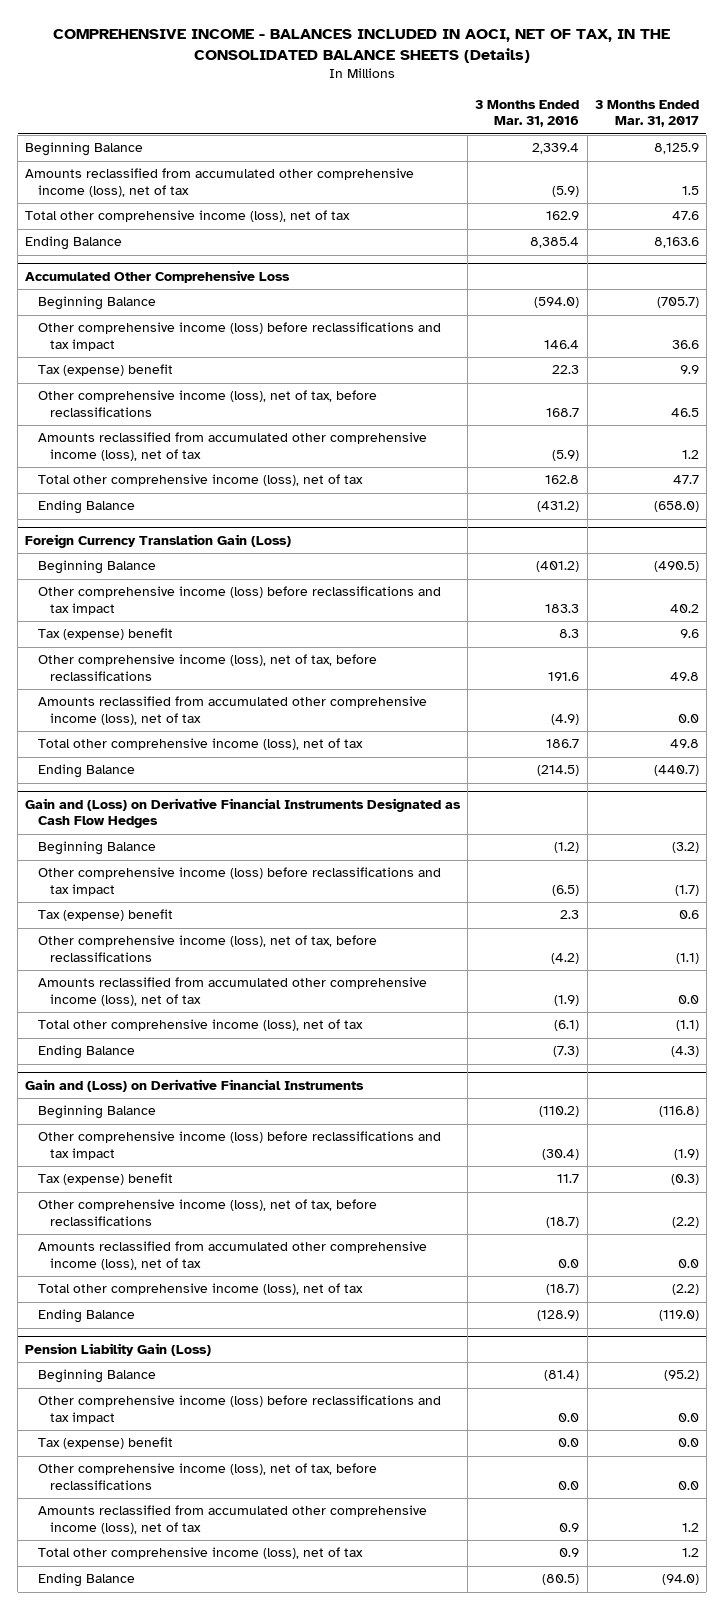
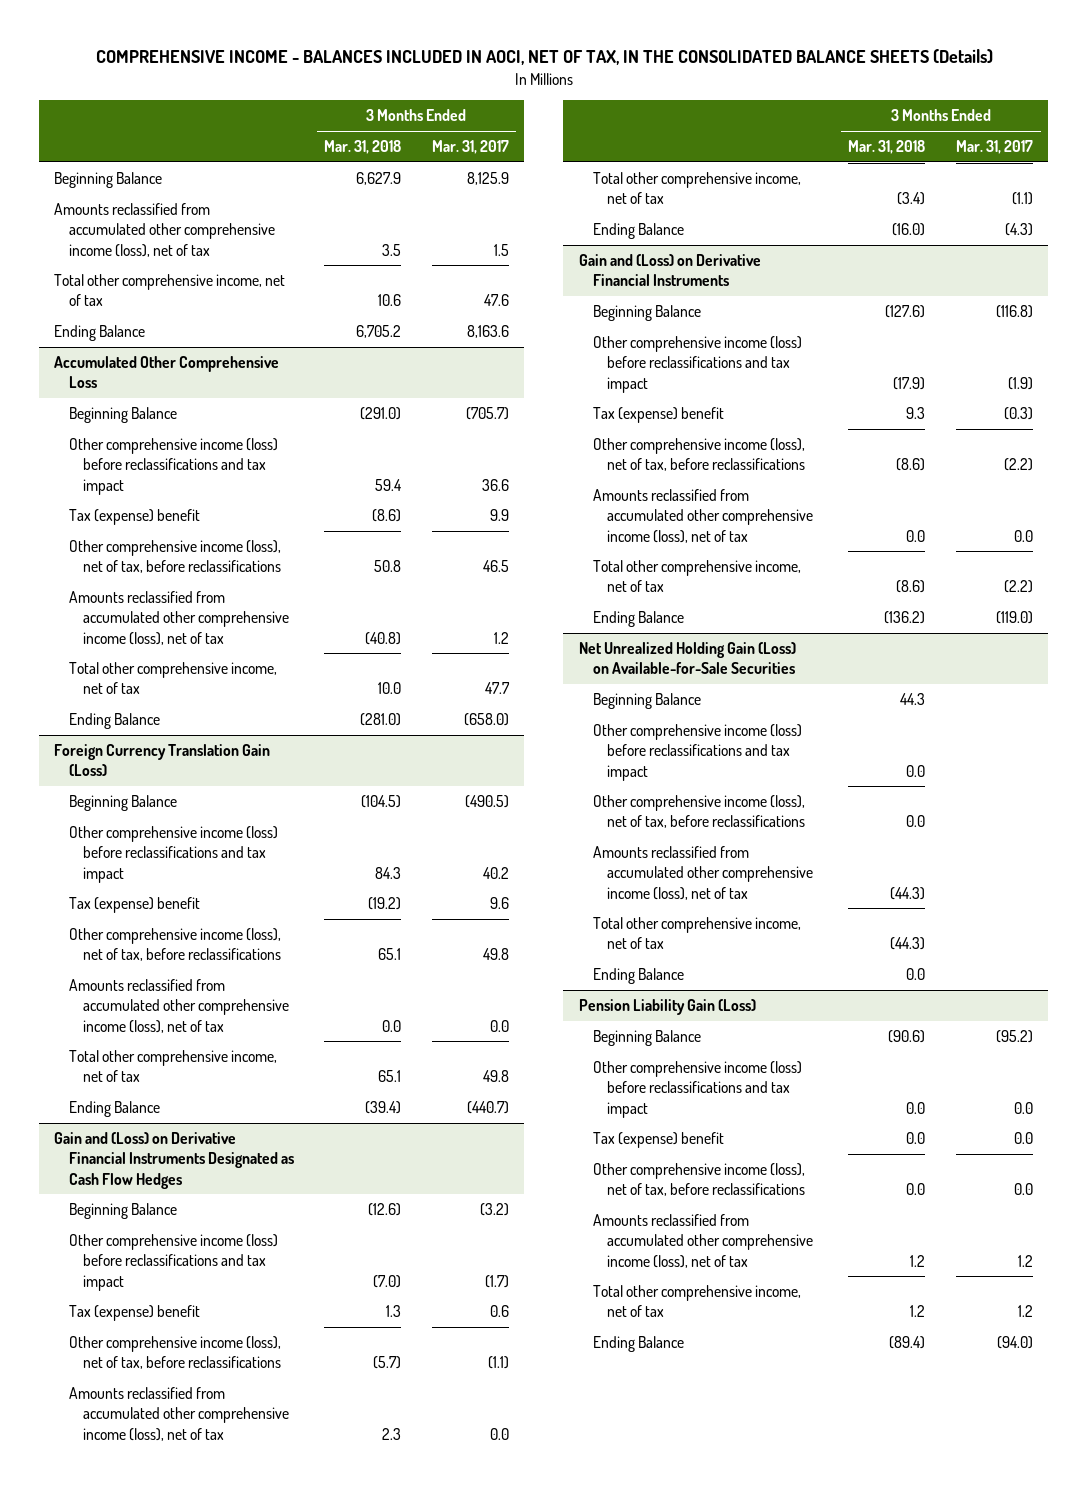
- | 3 Months Ended Mar. 31, 2016 | 3 Months Ended Mar. 31, 2017
+ | 3 Months Ended Mar. 31, 2018 | 3 Months Ended Mar. 31, 2017
- Total other comprehensive income (loss), net of tax | 162.9 | 47.6
+ Total other comprehensive income, net of tax | 10.6 | 47.6
@ Accumulated Other Comprehensive Loss
- Total other comprehensive income (loss), net of tax | 162.8 | 47.7
+ Total other comprehensive income, net of tax | 10.0 | 47.7
@ Foreign Currency Translation Gain (Loss)
- Total other comprehensive income (loss), net of tax | 186.7 | 49.8
+ Total other comprehensive income, net of tax | 65.1 | 49.8
@ Gain and (Loss) on Derivative Financial Instruments Designated as Cash Flow Hedges
- Total other comprehensive income (loss), net of tax | (6.1) | (1.1)
+ Total other comprehensive income, net of tax | (3.4) | (1.1)
@ Gain and (Loss) on Derivative Financial Instruments
- Total other comprehensive income (loss), net of tax | (18.7) | (2.2)
+ Total other comprehensive income, net of tax | (8.6) | (2.2)
+ Net Unrealized Holding Gain (Loss) on Available-for-Sale Securities
+ Beginning Balance | 44.3 |
+ Other comprehensive income (loss) before reclassifications and tax impact | 0.0 |
+ Other comprehensive income (loss), net of tax, before reclassifications | 0.0 |
+ Amounts reclassified from accumulated other comprehensive income (loss), net of tax | (44.3) |
+ Total other comprehensive income, net of tax | (44.3) |
+ Ending Balance | 0.0 |
@ Pension Liability Gain (Loss)
- Total other comprehensive income (loss), net of tax | 0.9 | 1.2
+ Total other comprehensive income, net of tax | 1.2 | 1.2

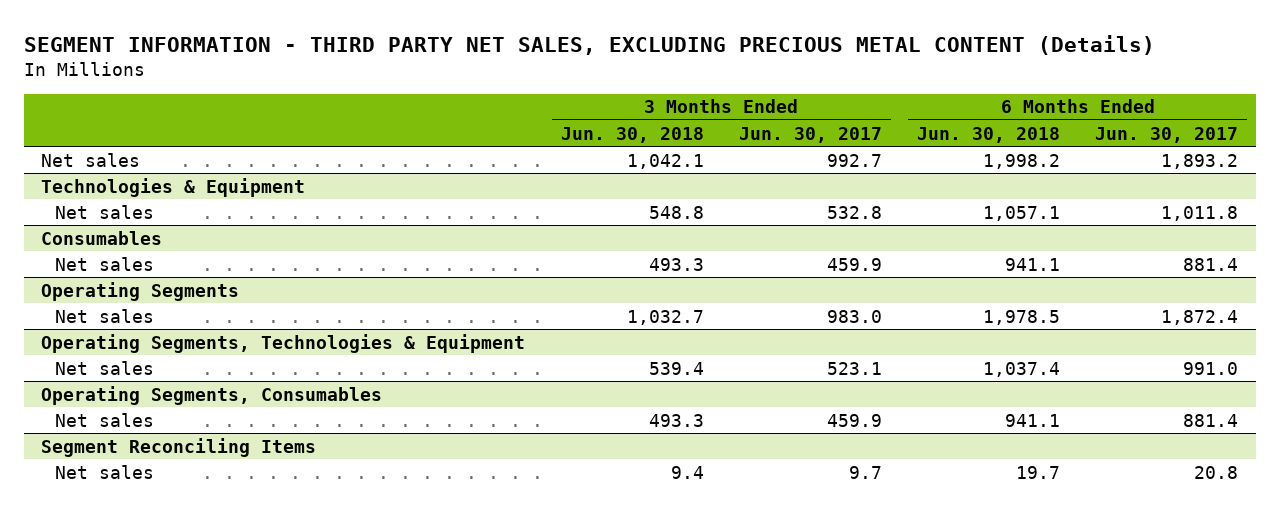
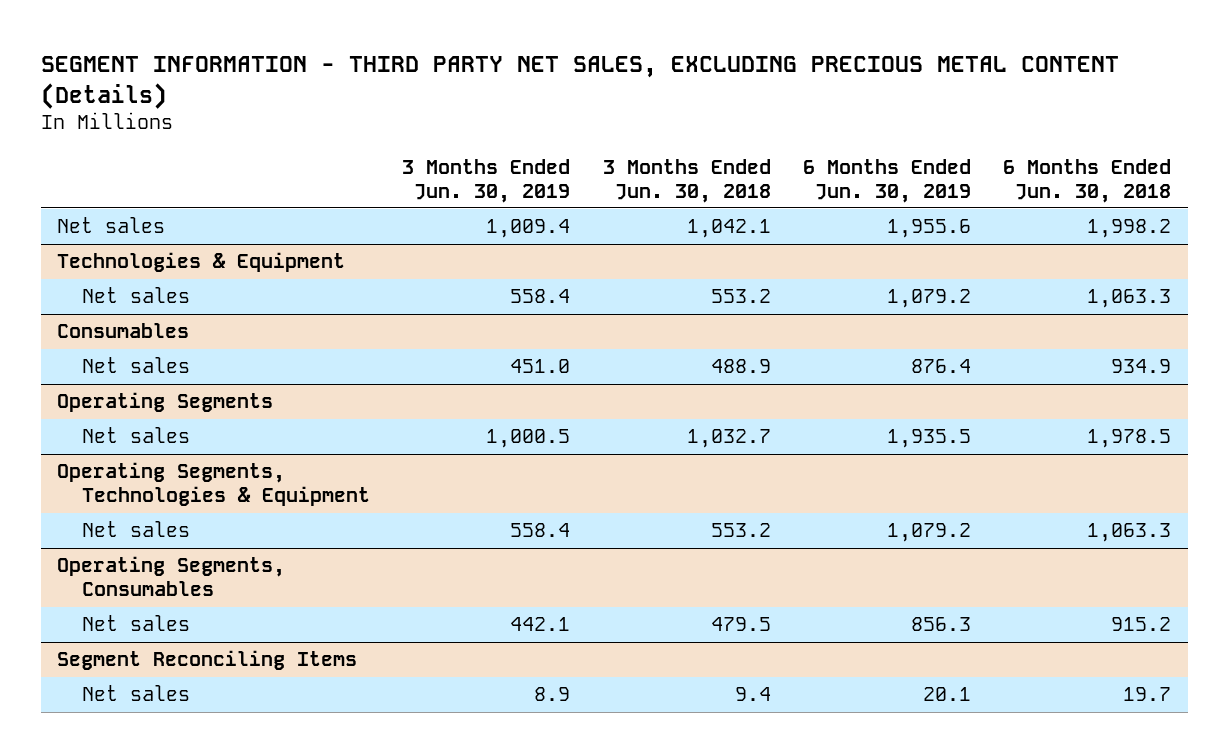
- | 3 Months Ended Jun. 30, 2018 | 3 Months Ended Jun. 30, 2017 | 6 Months Ended Jun. 30, 2018 | 6 Months Ended Jun. 30, 2017
+ | 3 Months Ended Jun. 30, 2019 | 3 Months Ended Jun. 30, 2018 | 6 Months Ended Jun. 30, 2019 | 6 Months Ended Jun. 30, 2018
@ Technologies & Equipment
- Net sales | 548.8 | 532.8 | 1,057.1 | 1,011.8
+ Net sales | 558.4 | 553.2 | 1,079.2 | 1,063.3
@ Consumables
- Net sales | 493.3 | 459.9 | 941.1 | 881.4
+ Net sales | 451.0 | 488.9 | 876.4 | 934.9
@ Operating Segments, Technologies & Equipment
- Net sales | 539.4 | 523.1 | 1,037.4 | 991.0
+ Net sales | 558.4 | 553.2 | 1,079.2 | 1,063.3
@ Operating Segments, Consumables
- Net sales | 493.3 | 459.9 | 941.1 | 881.4
+ Net sales | 442.1 | 479.5 | 856.3 | 915.2

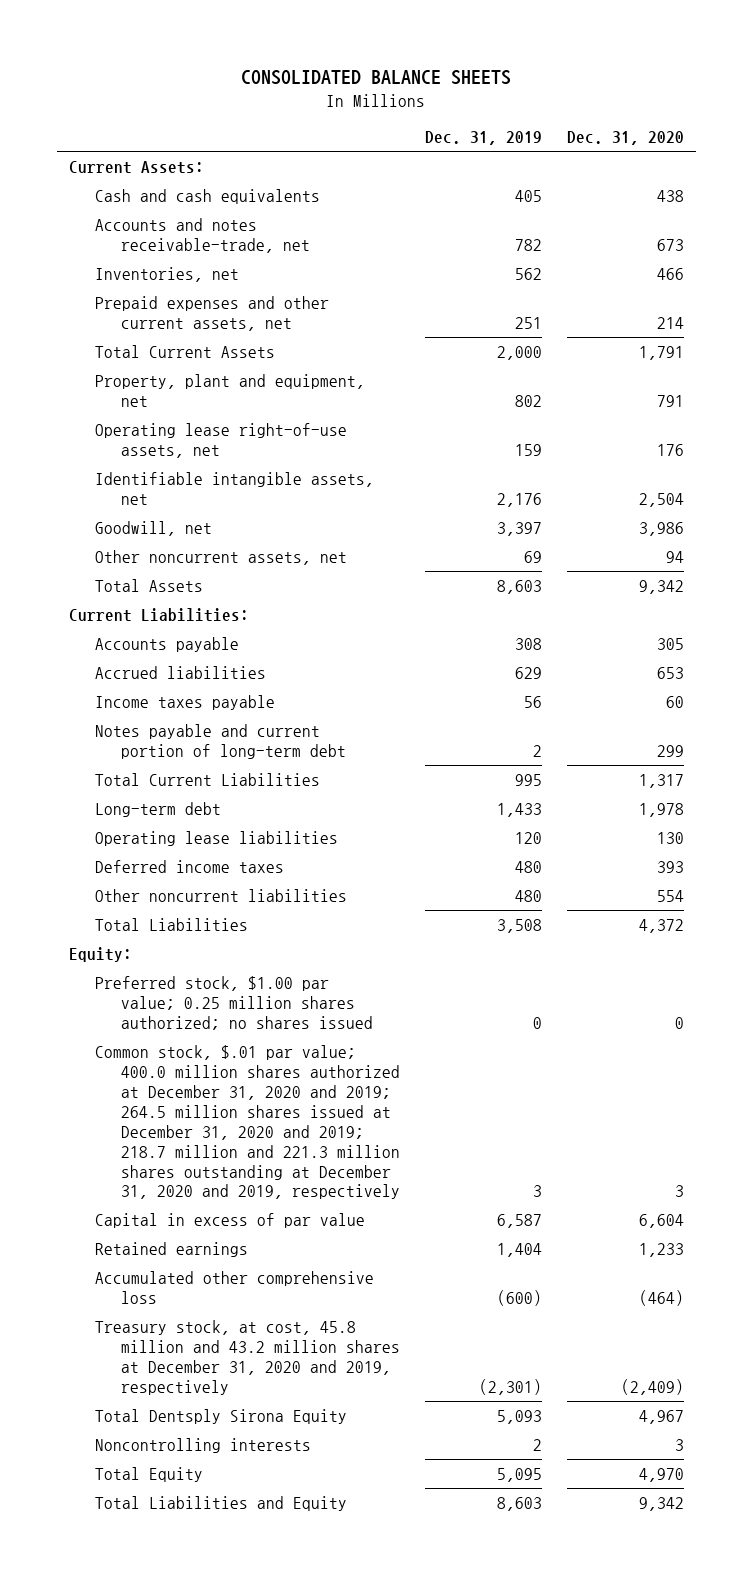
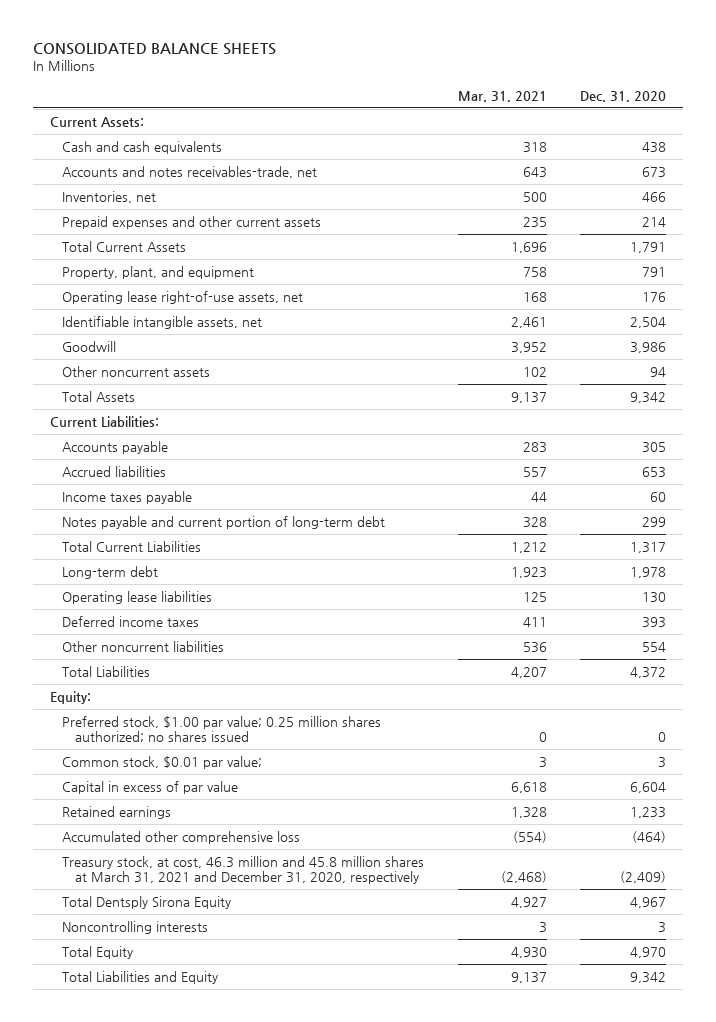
- | Dec. 31, 2019 | Dec. 31, 2020
+ | Mar. 31, 2021 | Dec. 31, 2020
- Accounts and notes receivable-trade, net | 782 | 673
+ Accounts and notes receivables-trade, net | 643 | 673
- Prepaid expenses and other current assets, net | 251 | 214
+ Prepaid expenses and other current assets | 235 | 214
- Property, plant and equipment, net | 802 | 791
+ Property, plant, and equipment | 758 | 791
- Goodwill, net | 3,397 | 3,986
- Other noncurrent assets, net | 69 | 94
+ Goodwill | 3,952 | 3,986
+ Other noncurrent assets | 102 | 94
- Common stock, $.01 par value; 400.0 million shares authorized at December 31, 2020 and 2019; 264.5 million shares issued at December 31, 2020 and 2019; 218.7 million and 221.3 million shares outstanding at December 31, 2020 and 2019, respectively | 3 | 3
+ Common stock, $0.01 par value; | 3 | 3
- Treasury stock, at cost, 45.8 million and 43.2 million shares at December 31, 2020 and 2019, respectively | (2,301) | (2,409)
+ Treasury stock, at cost, 46.3 million and 45.8 million shares at March 31, 2021 and December 31, 2020, respectively | (2,468) | (2,409)

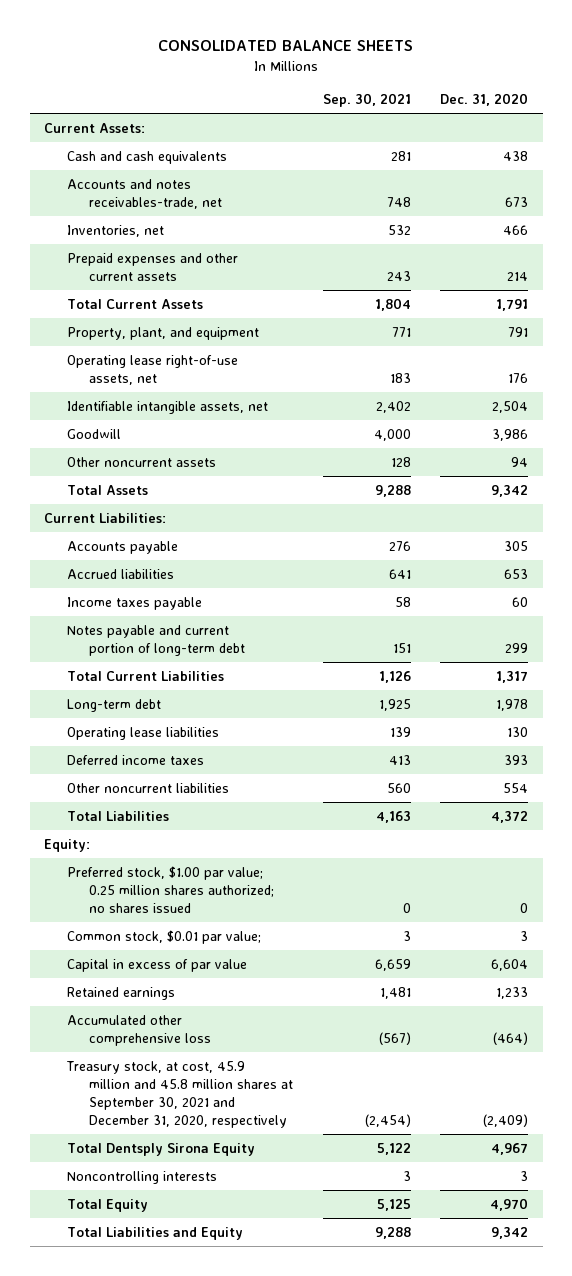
- | Mar. 31, 2021 | Dec. 31, 2020
+ | Sep. 30, 2021 | Dec. 31, 2020
- Treasury stock, at cost, 46.3 million and 45.8 million shares at March 31, 2021 and December 31, 2020, respectively | (2,468) | (2,409)
+ Treasury stock, at cost, 45.9 million and 45.8 million shares at September 30, 2021 and December 31, 2020, respectively | (2,454) | (2,409)

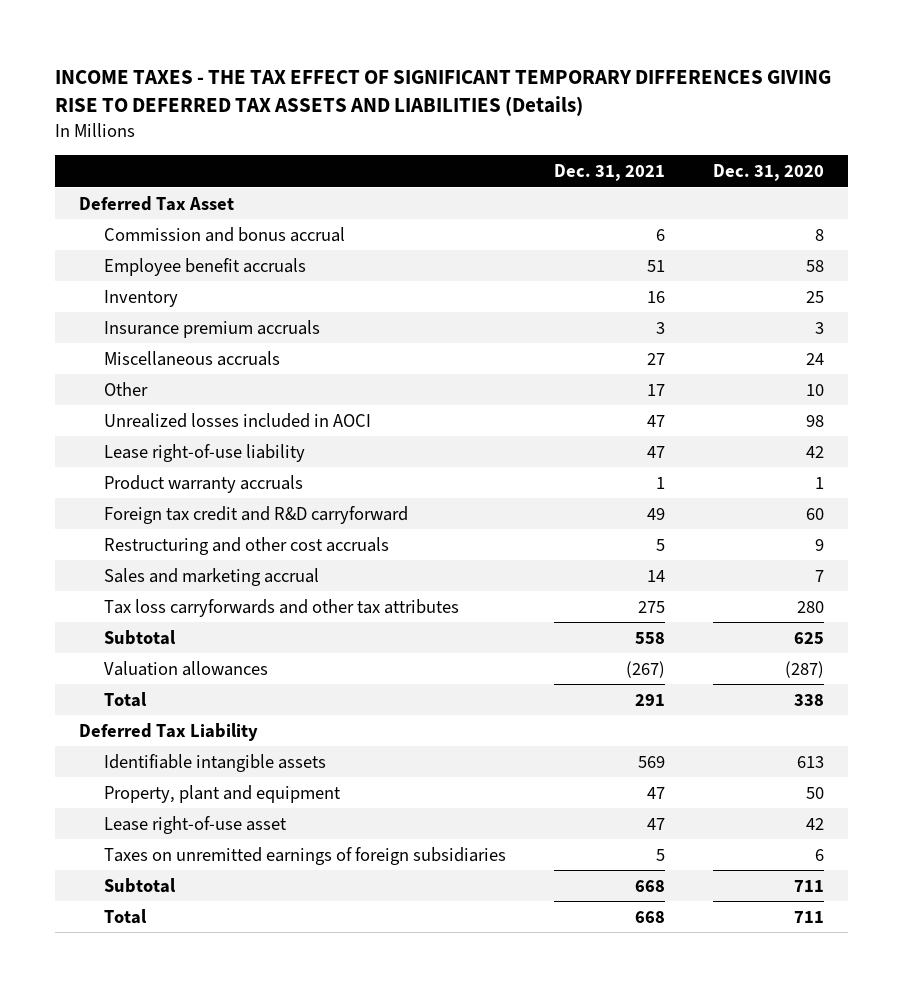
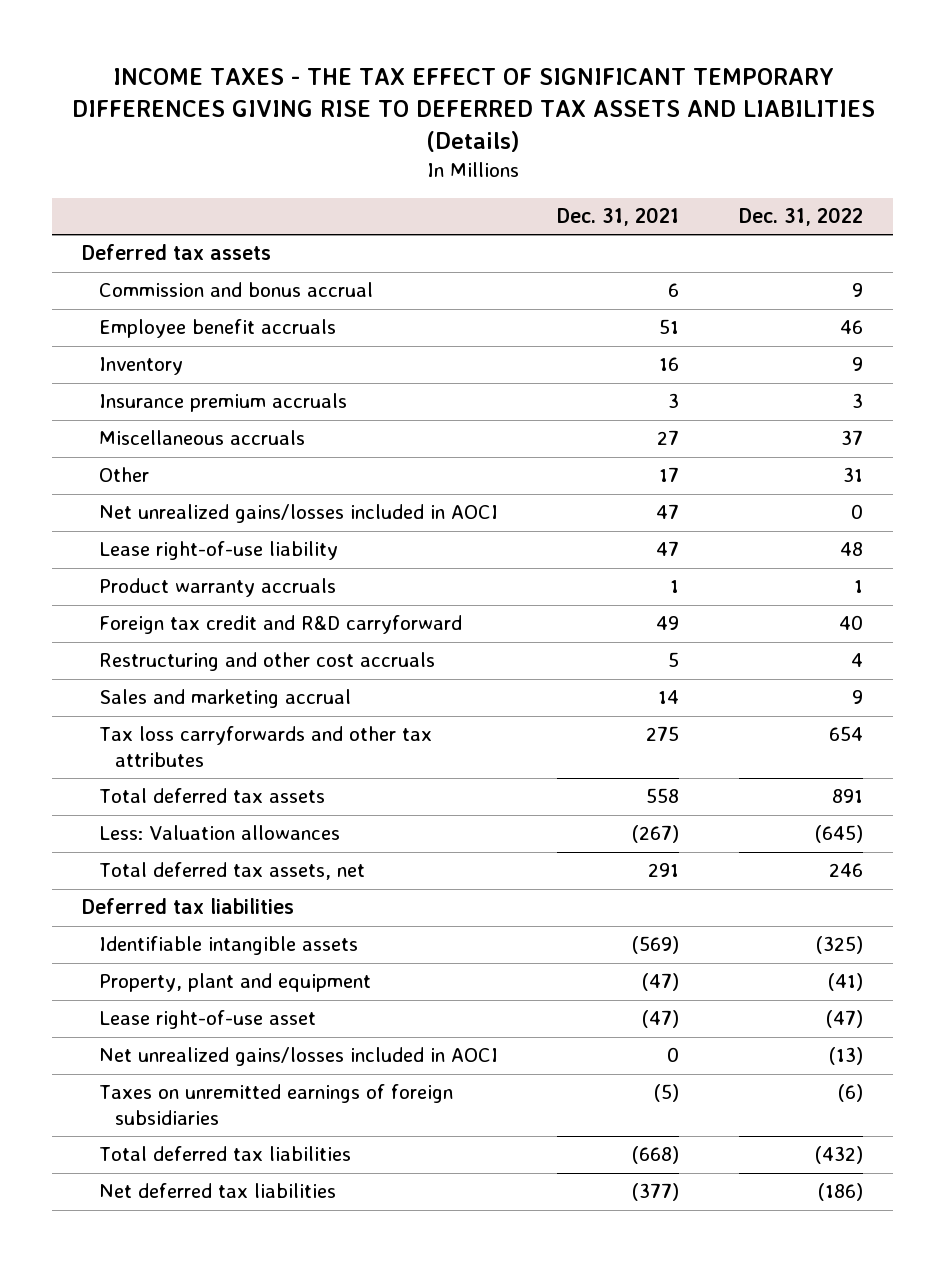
- | Dec. 31, 2021 | Dec. 31, 2020
+ | Dec. 31, 2021 | Dec. 31, 2022
- Deferred Tax Asset
+ Deferred tax assets
- Unrealized losses included in AOCI | 47 | 98
+ Net unrealized gains/losses included in AOCI | 47 | 0
- Subtotal | 558 | 625
- Valuation allowances | (267) | (287)
- Total | 291 | 338
- Deferred Tax Liability
- Identifiable intangible assets | 569 | 613
- Property, plant and equipment | 47 | 50
- Lease right-of-use asset | 47 | 42
- Taxes on unremitted earnings of foreign subsidiaries | 5 | 6
- Subtotal | 668 | 711
- Total | 668 | 711
+ Total deferred tax assets | 558 | 891
+ Less: Valuation allowances | (267) | (645)
+ Total deferred tax assets, net | 291 | 246
+ Deferred tax liabilities
+ Identifiable intangible assets | (569) | (325)
+ Property, plant and equipment | (47) | (41)
+ Lease right-of-use asset | (47) | (47)
+ Net unrealized gains/losses included in AOCI | 0 | (13)
+ Taxes on unremitted earnings of foreign subsidiaries | (5) | (6)
+ Total deferred tax liabilities | (668) | (432)
+ Net deferred tax liabilities | (377) | (186)

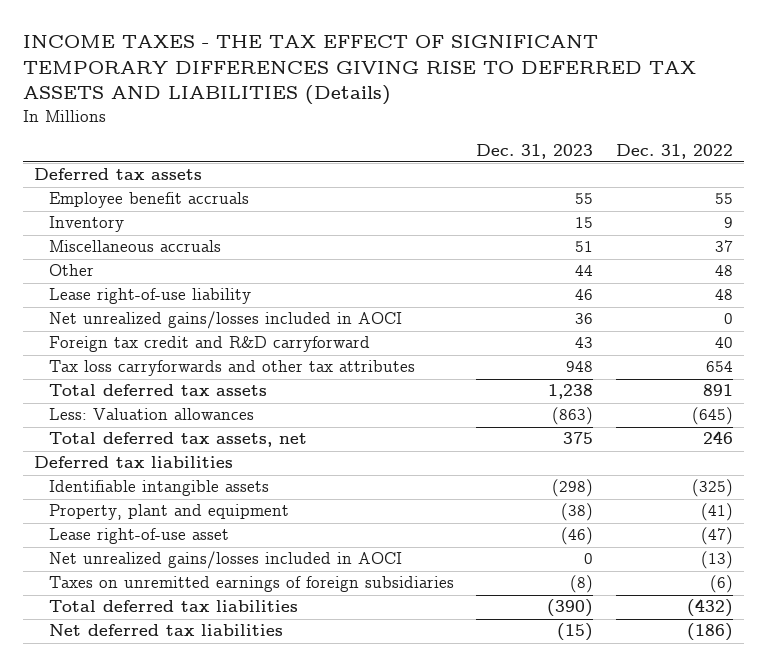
- | Dec. 31, 2021 | Dec. 31, 2022
+ | Dec. 31, 2023 | Dec. 31, 2022
- Commission and bonus accrual | 6 | 9
- Employee benefit accruals | 51 | 46
+ Employee benefit accruals | 55 | 55
- Insurance premium accruals | 3 | 3
- Other | 17 | 31
+ Other | 44 | 48
- Product warranty accruals | 1 | 1
moved down: Net unrealized gains/losses included in AOCI | 36 | 0
- Restructuring and other cost accruals | 5 | 4
- Sales and marketing accrual | 14 | 9

